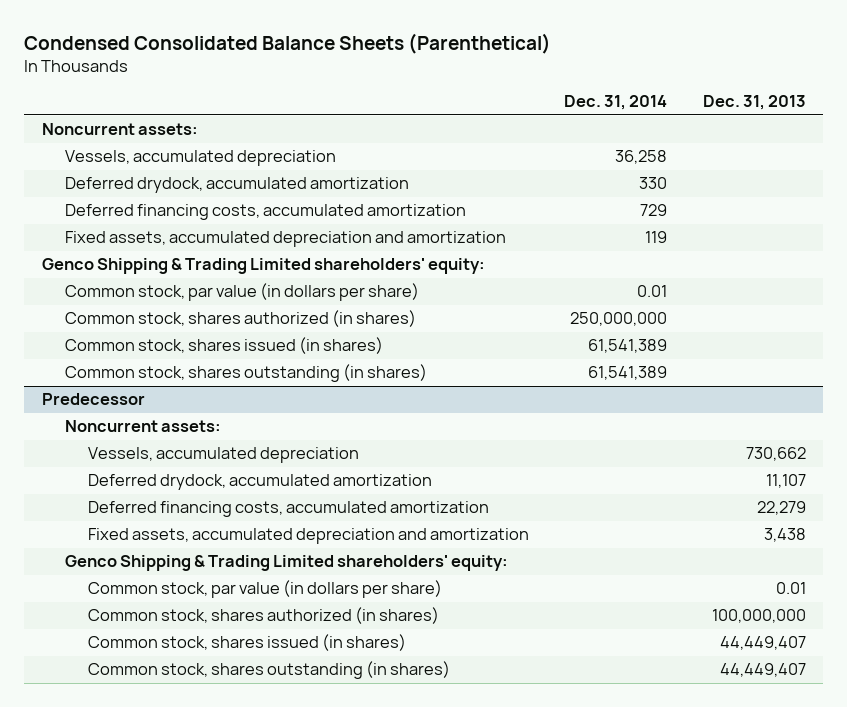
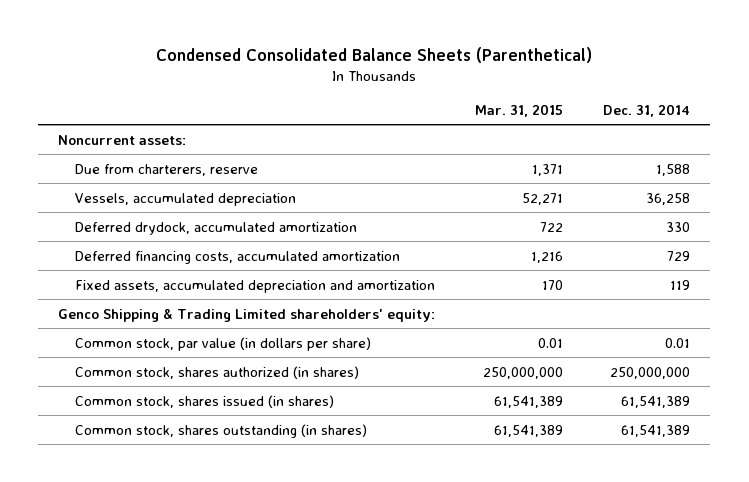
- | Dec. 31, 2014 | Dec. 31, 2013
+ | Mar. 31, 2015 | Dec. 31, 2014
+ Due from charterers, reserve | 1,371 | 1,588
- Predecessor
- Noncurrent assets:
- Vessels, accumulated depreciation | | 730,662
- Deferred drydock, accumulated amortization | | 11,107
- Deferred financing costs, accumulated amortization | | 22,279
- Fixed assets, accumulated depreciation and amortization | | 3,438
- Genco Shipping & Trading Limited shareholders' equity:
- Common stock, par value (in dollars per share) | | 0.01
- Common stock, shares authorized (in shares) | | 100,000,000
- Common stock, shares issued (in shares) | | 44,449,407
- Common stock, shares outstanding (in shares) | | 44,449,407

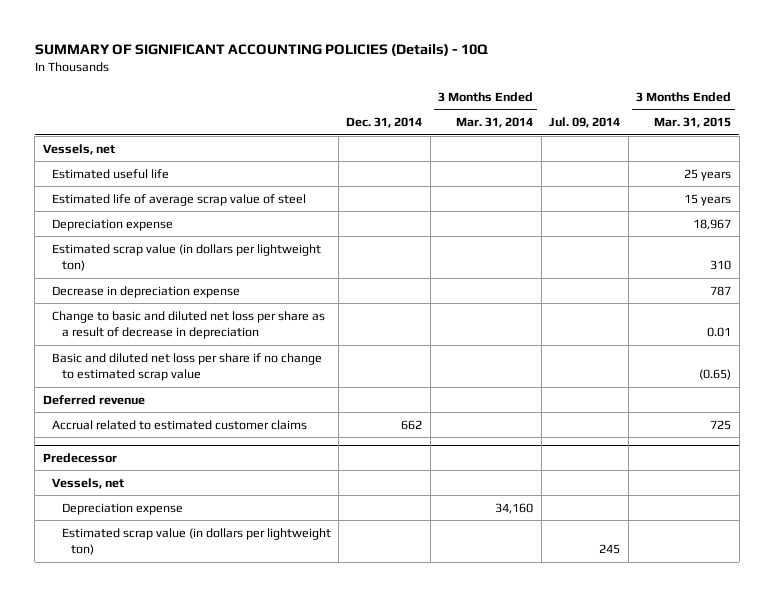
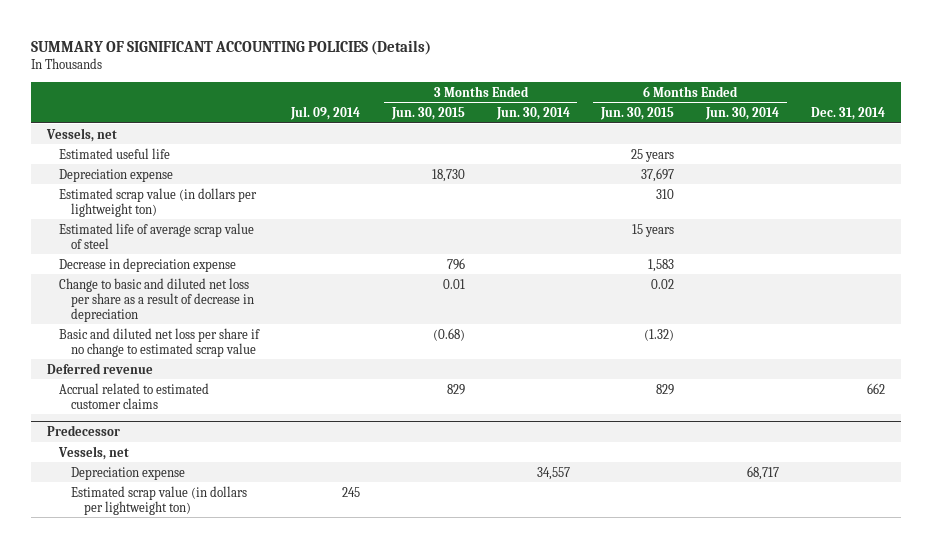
- SUMMARY OF SIGNIFICANT ACCOUNTING POLICIES (Details) - 10Q
+ SUMMARY OF SIGNIFICANT ACCOUNTING POLICIES (Details)
- | Dec. 31, 2014 | 3 Months Ended Mar. 31, 2014 | Jul. 09, 2014 | 3 Months Ended Mar. 31, 2015
+ | Jul. 09, 2014 | 3 Months Ended Jun. 30, 2015 | 3 Months Ended Jun. 30, 2014 | 6 Months Ended Jun. 30, 2015 | 6 Months Ended Jun. 30, 2014 | Dec. 31, 2014
moved down: Estimated life of average scrap value of steel | | | | 15 years | |

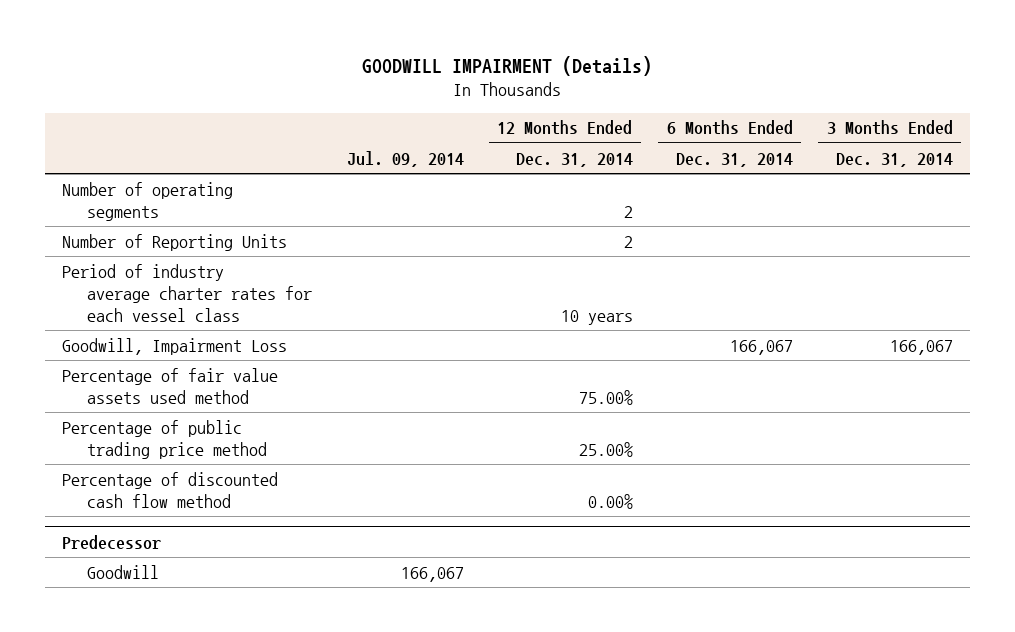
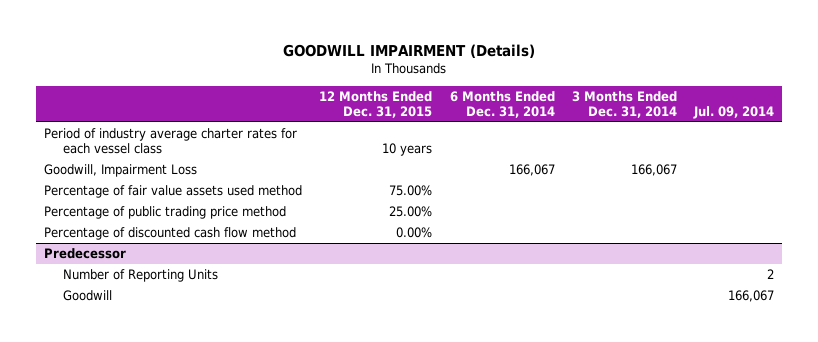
- | Jul. 09, 2014 | 12 Months Ended Dec. 31, 2014 | 6 Months Ended Dec. 31, 2014 | 3 Months Ended Dec. 31, 2014
+ | 12 Months Ended Dec. 31, 2015 | 6 Months Ended Dec. 31, 2014 | 3 Months Ended Dec. 31, 2014 | Jul. 09, 2014
- Number of operating segments | | 2 | |
- Number of Reporting Units | | 2 | |
@ Predecessor
+ Number of Reporting Units | | | | 2

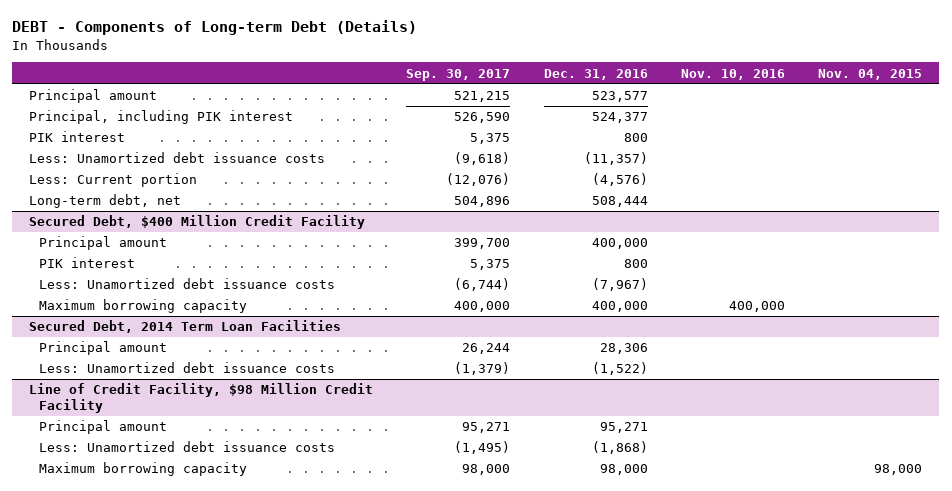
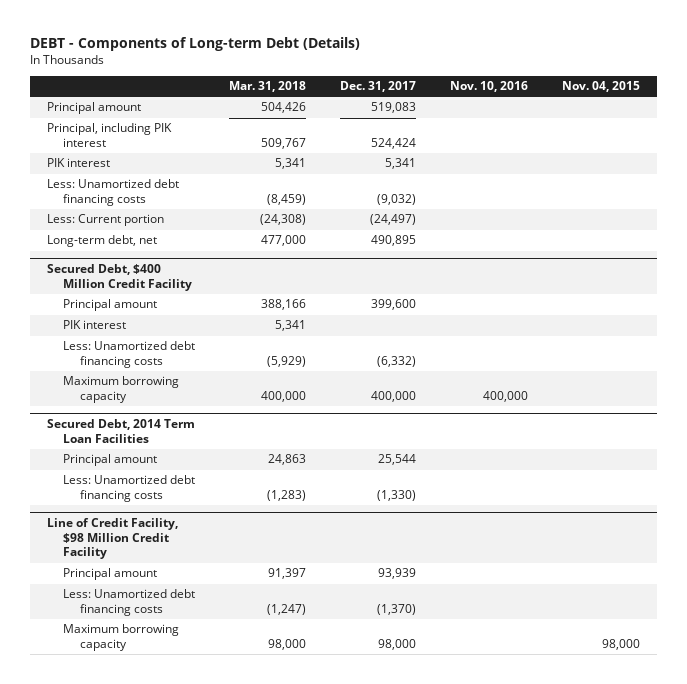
- | Sep. 30, 2017 | Dec. 31, 2016 | Nov. 10, 2016 | Nov. 04, 2015
+ | Mar. 31, 2018 | Dec. 31, 2017 | Nov. 10, 2016 | Nov. 04, 2015
- Less: Unamortized debt issuance costs | (9,618) | (11,357) | |
+ Less: Unamortized debt financing costs | (8,459) | (9,032) | |
@ Secured Debt, $400 Million Credit Facility
- Less: Unamortized debt issuance costs | (6,744) | (7,967) | |
+ Less: Unamortized debt financing costs | (5,929) | (6,332) | |
@ Secured Debt, 2014 Term Loan Facilities
- Less: Unamortized debt issuance costs | (1,379) | (1,522) | |
+ Less: Unamortized debt financing costs | (1,283) | (1,330) | |
@ Line of Credit Facility, $98 Million Credit Facility
- Less: Unamortized debt issuance costs | (1,495) | (1,868) | |
+ Less: Unamortized debt financing costs | (1,247) | (1,370) | |

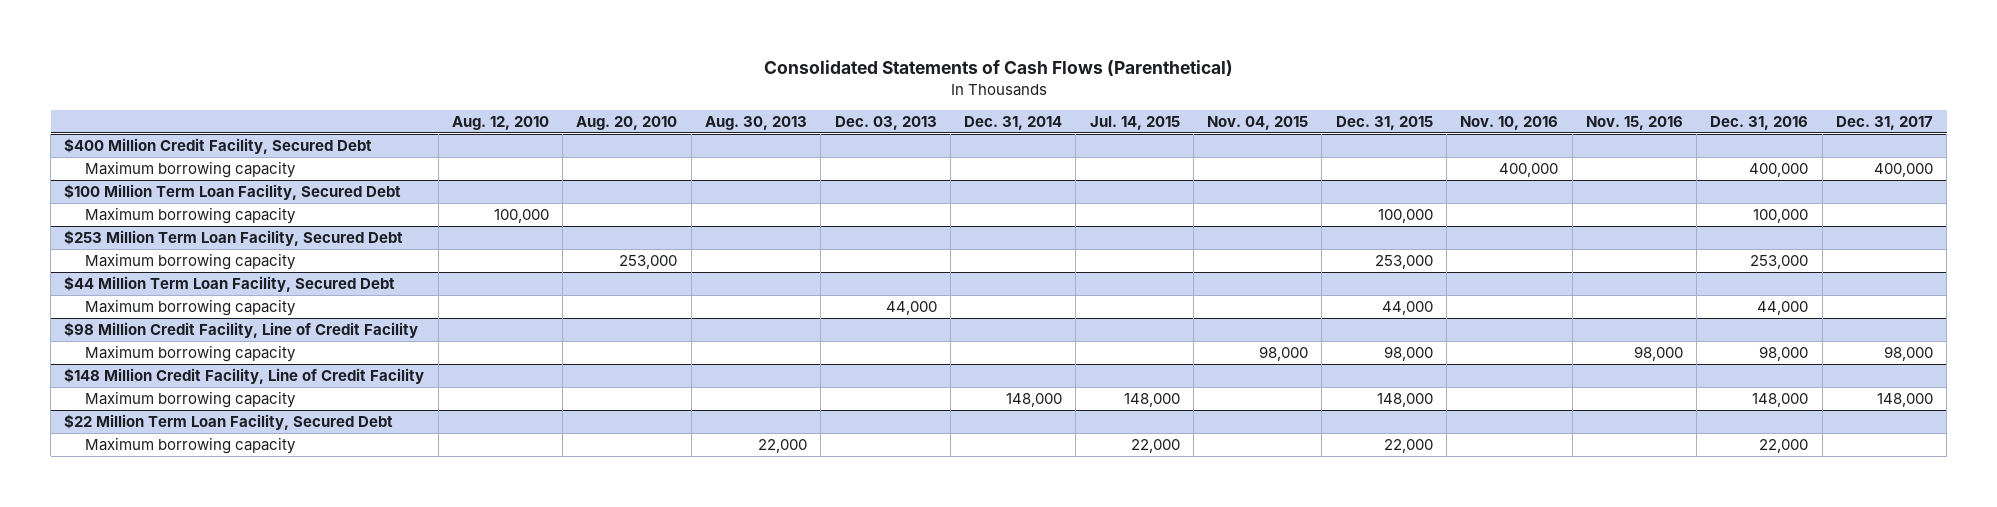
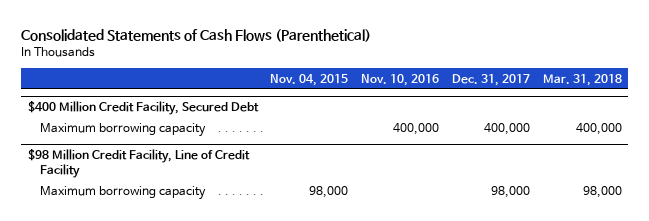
- | Aug. 12, 2010 | Aug. 20, 2010 | Aug. 30, 2013 | Dec. 03, 2013 | Dec. 31, 2014 | Jul. 14, 2015 | Nov. 04, 2015 | Dec. 31, 2015 | Nov. 10, 2016 | Nov. 15, 2016 | Dec. 31, 2016 | Dec. 31, 2017
+ | Nov. 04, 2015 | Nov. 10, 2016 | Dec. 31, 2017 | Mar. 31, 2018
- $100 Million Term Loan Facility, Secured Debt
- Maximum borrowing capacity | 100,000 | | | | | | | 100,000 | | | 100,000 |
- $253 Million Term Loan Facility, Secured Debt
- Maximum borrowing capacity | | 253,000 | | | | | | 253,000 | | | 253,000 |
- $44 Million Term Loan Facility, Secured Debt
- Maximum borrowing capacity | | | | 44,000 | | | | 44,000 | | | 44,000 |
- $148 Million Credit Facility, Line of Credit Facility
- Maximum borrowing capacity | | | | | 148,000 | 148,000 | | 148,000 | | | 148,000 | 148,000
- $22 Million Term Loan Facility, Secured Debt
- Maximum borrowing capacity | | | 22,000 | | | 22,000 | | 22,000 | | | 22,000 |

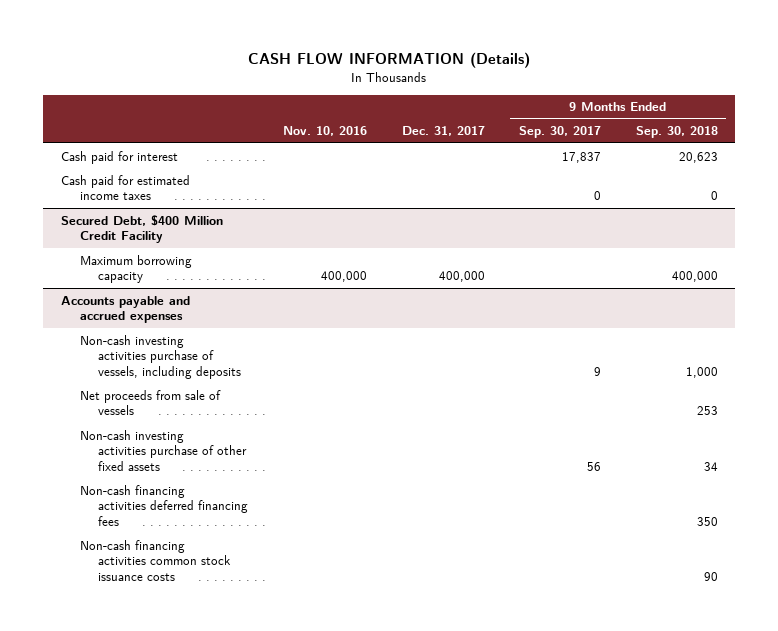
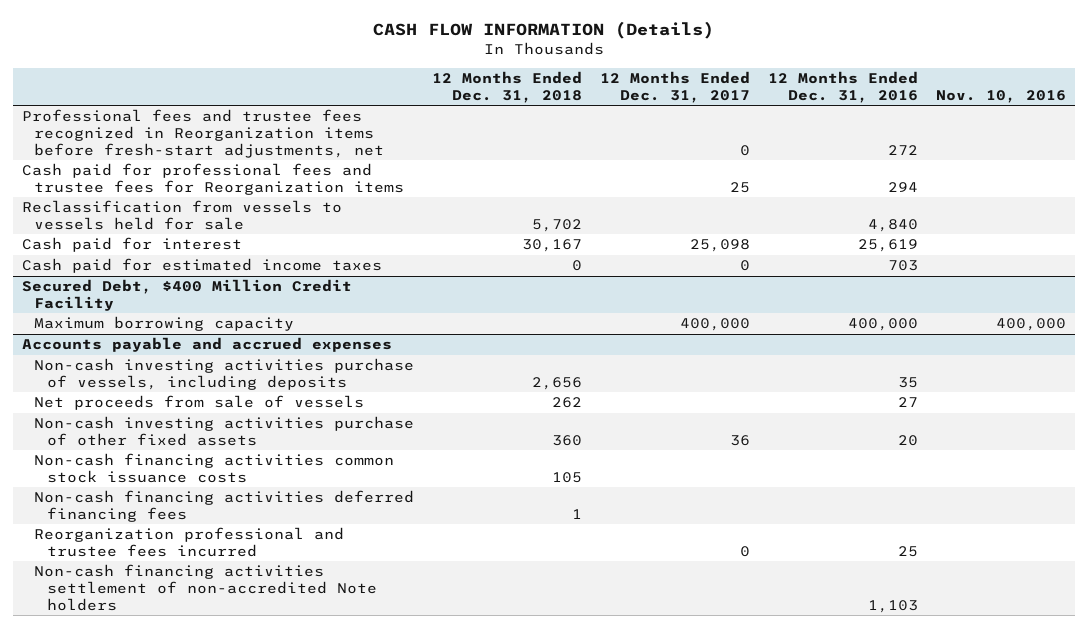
- | Nov. 10, 2016 | Dec. 31, 2017 | 9 Months Ended Sep. 30, 2017 | 9 Months Ended Sep. 30, 2018
+ | 12 Months Ended Dec. 31, 2018 | 12 Months Ended Dec. 31, 2017 | 12 Months Ended Dec. 31, 2016 | Nov. 10, 2016
+ Professional fees and trustee fees recognized in Reorganization items before fresh-start adjustments, net | | 0 | 272 |
+ Cash paid for professional fees and trustee fees for Reorganization items | | 25 | 294 |
+ Reclassification from vessels to vessels held for sale | 5,702 | | 4,840 |
@ Accounts payable and accrued expenses
moved down: Non-cash financing activities deferred financing fees | 1 | | |
+ Reorganization professional and trustee fees incurred | | 0 | 25 |
+ Non-cash financing activities settlement of non-accredited Note holders | | | 1,103 |

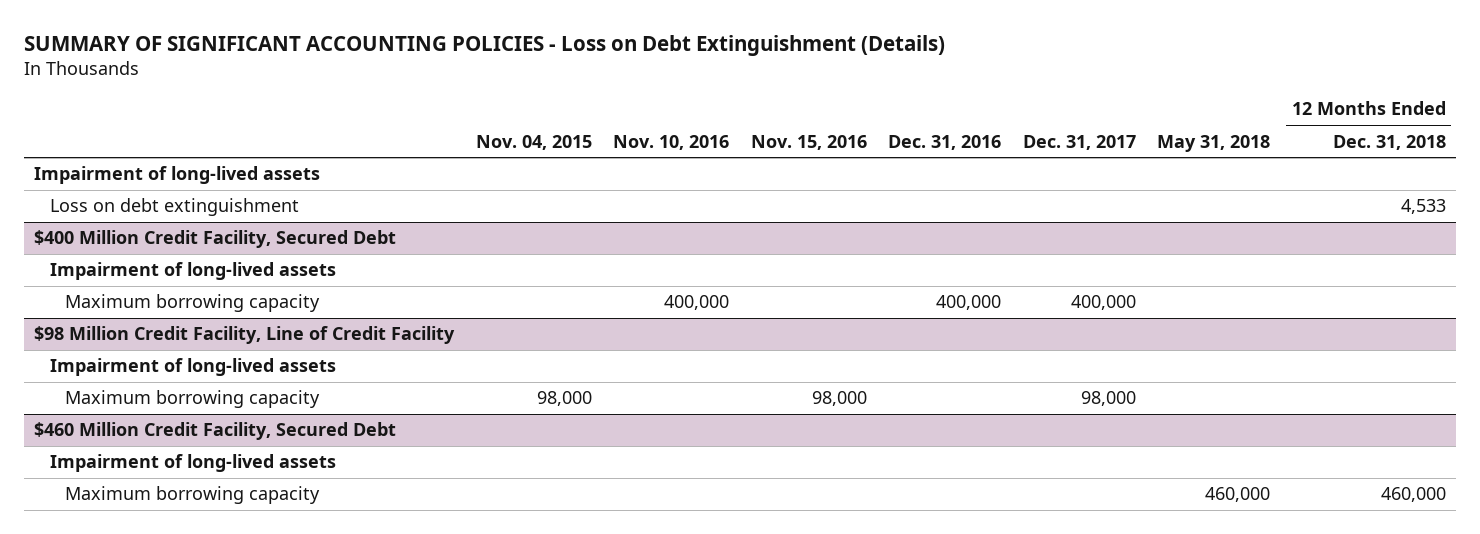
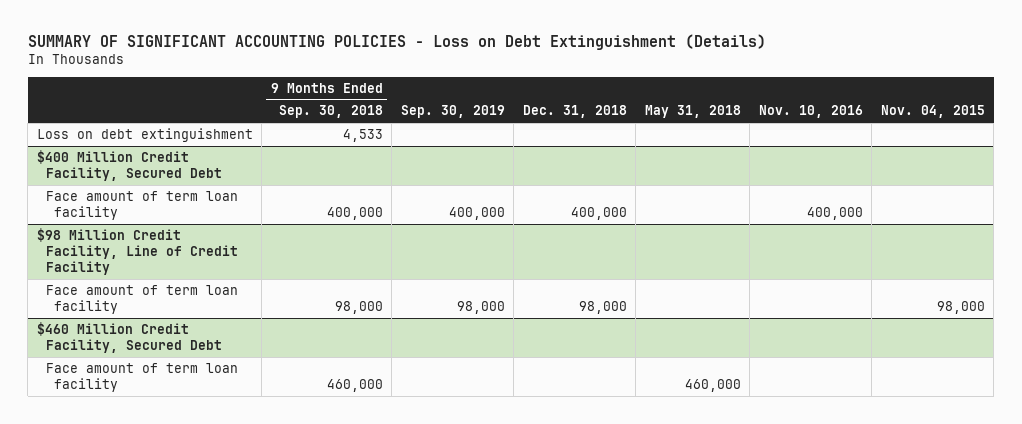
- | Nov. 04, 2015 | Nov. 10, 2016 | Nov. 15, 2016 | Dec. 31, 2016 | Dec. 31, 2017 | May 31, 2018 | 12 Months Ended Dec. 31, 2018
+ | 9 Months Ended Sep. 30, 2018 | Sep. 30, 2019 | Dec. 31, 2018 | May 31, 2018 | Nov. 10, 2016 | Nov. 04, 2015
- Impairment of long-lived assets
@ $400 Million Credit Facility, Secured Debt
- Impairment of long-lived assets
- Maximum borrowing capacity | | 400,000 | | 400,000 | 400,000 | |
+ Face amount of term loan facility | 400,000 | 400,000 | 400,000 | | 400,000 |
@ $98 Million Credit Facility, Line of Credit Facility
- Impairment of long-lived assets
- Maximum borrowing capacity | 98,000 | | 98,000 | | 98,000 | |
+ Face amount of term loan facility | 98,000 | 98,000 | 98,000 | | | 98,000
@ $460 Million Credit Facility, Secured Debt
- Impairment of long-lived assets
- Maximum borrowing capacity | | | | | | 460,000 | 460,000
+ Face amount of term loan facility | 460,000 | | | 460,000 | |

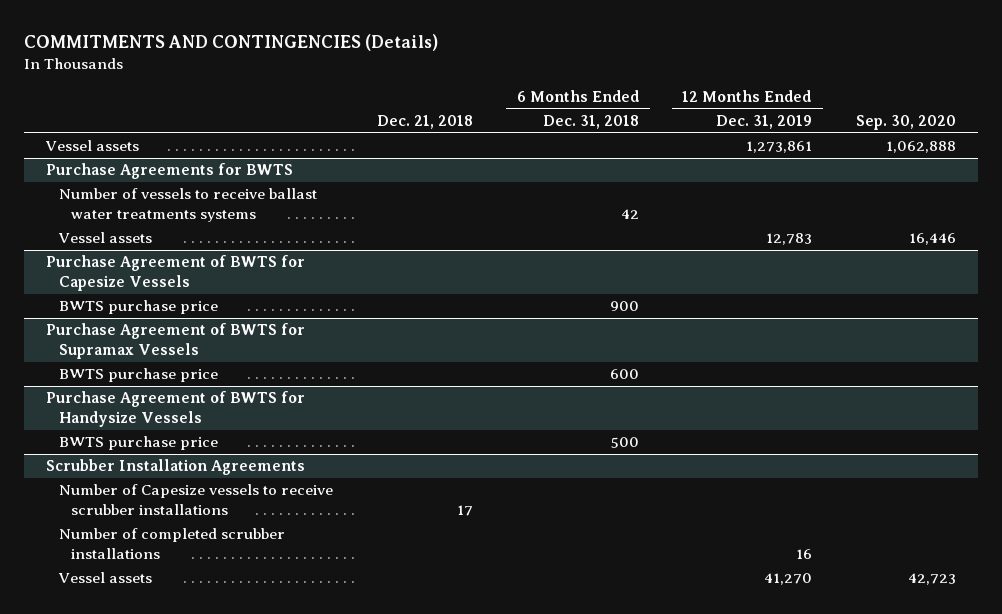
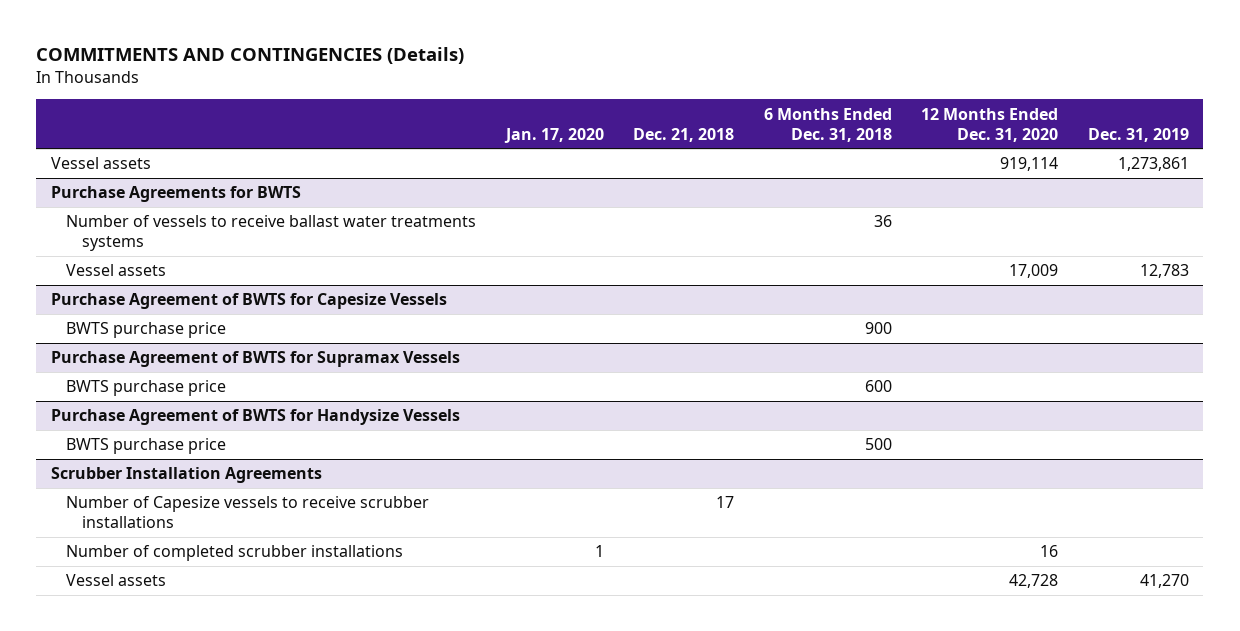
- | Dec. 21, 2018 | 6 Months Ended Dec. 31, 2018 | 12 Months Ended Dec. 31, 2019 | Sep. 30, 2020
+ | Jan. 17, 2020 | Dec. 21, 2018 | 6 Months Ended Dec. 31, 2018 | 12 Months Ended Dec. 31, 2020 | Dec. 31, 2019
@ Purchase Agreements for BWTS
- Number of vessels to receive ballast water treatments systems | | 42 | |
+ Number of vessels to receive ballast water treatments systems | | | 36 | |

